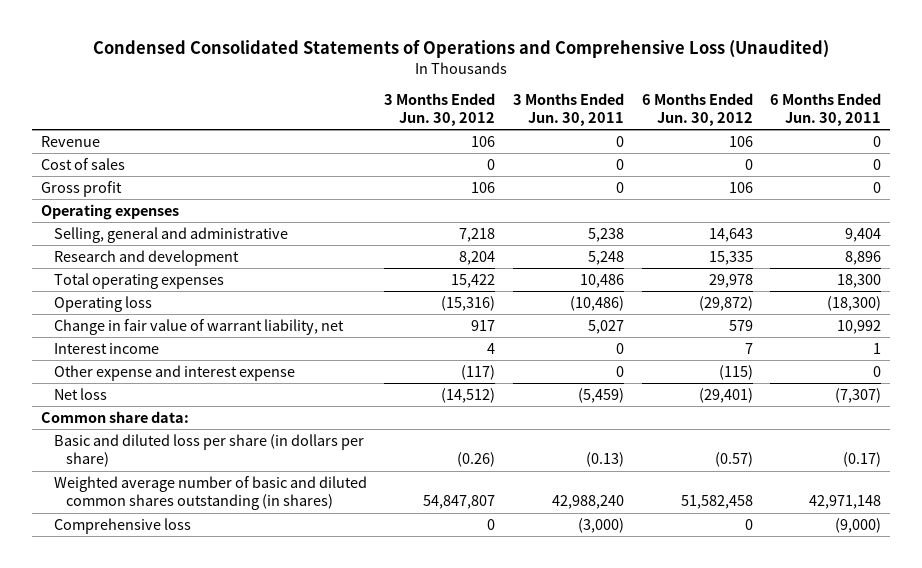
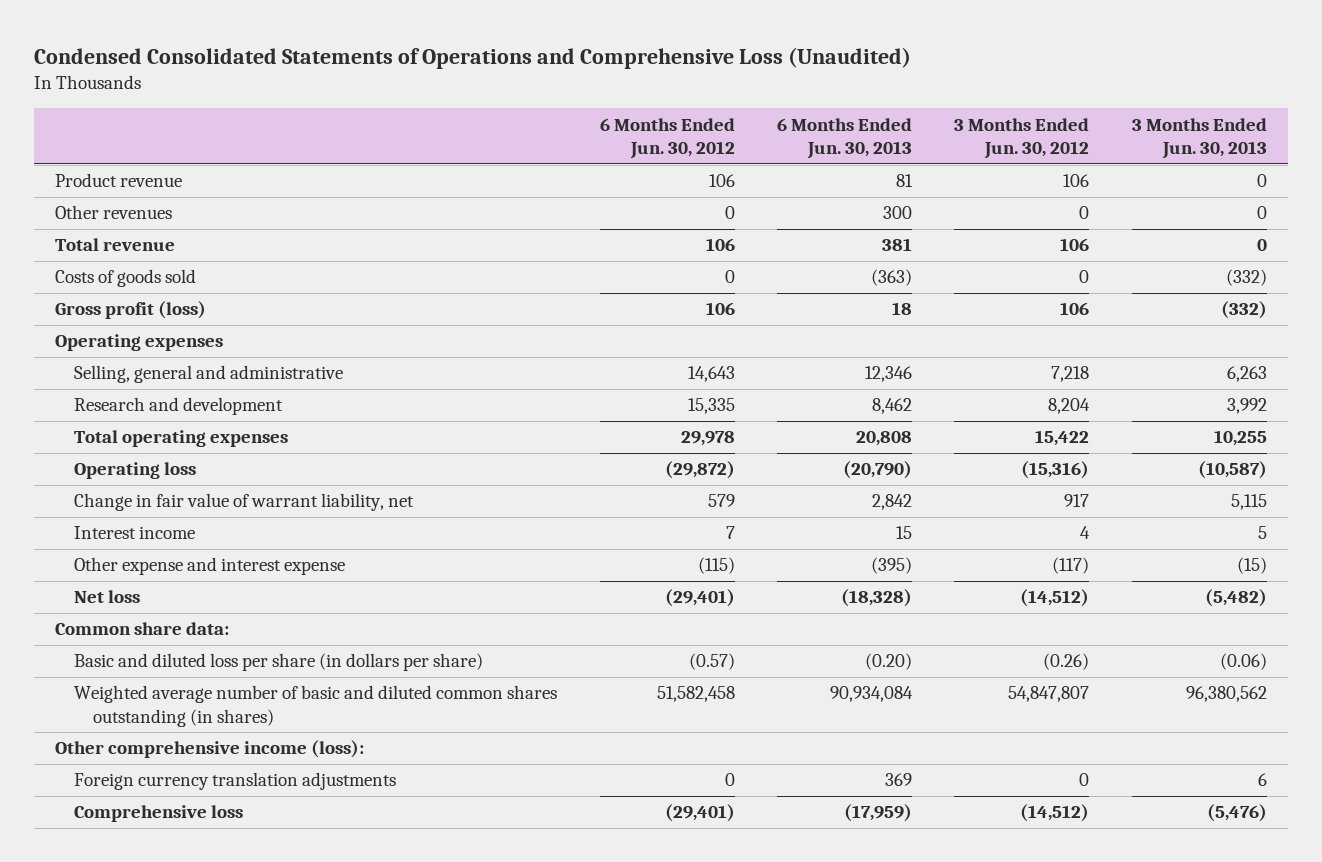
- | 3 Months Ended Jun. 30, 2012 | 3 Months Ended Jun. 30, 2011 | 6 Months Ended Jun. 30, 2012 | 6 Months Ended Jun. 30, 2011
+ | 6 Months Ended Jun. 30, 2012 | 6 Months Ended Jun. 30, 2013 | 3 Months Ended Jun. 30, 2012 | 3 Months Ended Jun. 30, 2013
- Revenue | 106 | 0 | 106 | 0
- Cost of sales | 0 | 0 | 0 | 0
- Gross profit | 106 | 0 | 106 | 0
+ Product revenue | 106 | 81 | 106 | 0
+ Other revenues | 0 | 300 | 0 | 0
+ Total revenue | 106 | 381 | 106 | 0
+ Costs of goods sold | 0 | (363) | 0 | (332)
+ Gross profit (loss) | 106 | 18 | 106 | (332)
- Comprehensive loss | 0 | (3,000) | 0 | (9,000)
+ Other comprehensive income (loss):
+ Foreign currency translation adjustments | 0 | 369 | 0 | 6
+ Comprehensive loss | (29,401) | (17,959) | (14,512) | (5,476)

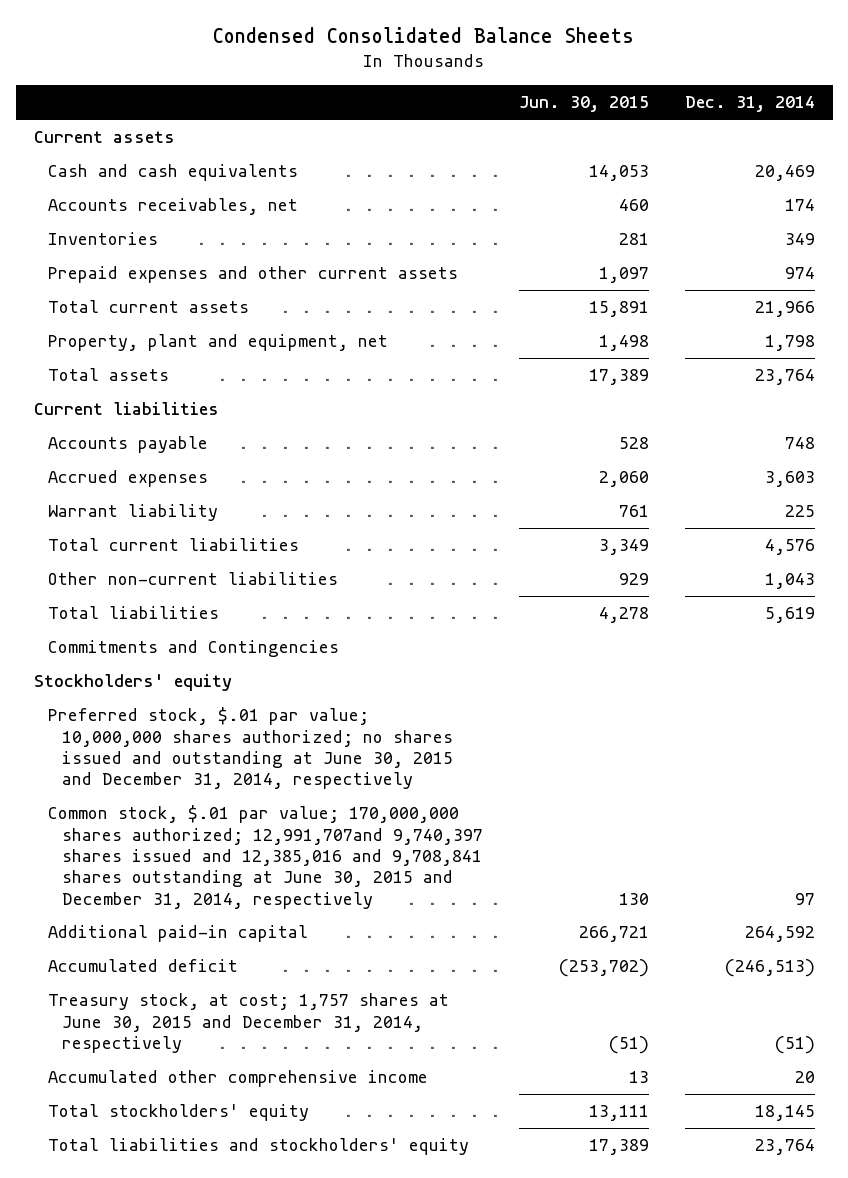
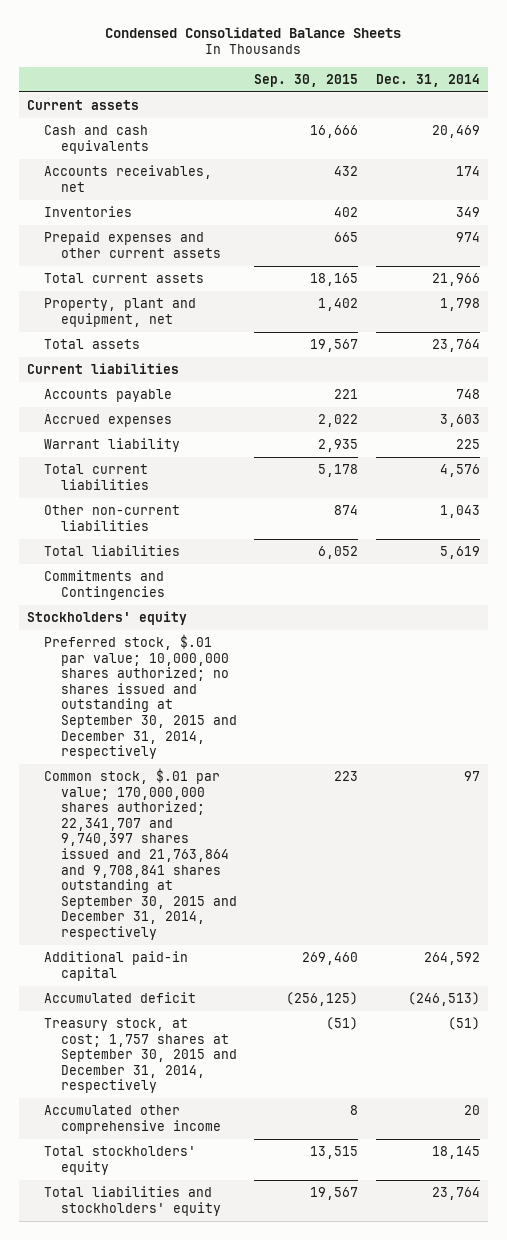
- | Jun. 30, 2015 | Dec. 31, 2014
+ | Sep. 30, 2015 | Dec. 31, 2014
- Preferred stock, $.01 par value; 10,000,000 shares authorized; no shares issued and outstanding at June 30, 2015 and December 31, 2014, respectively
- Common stock, $.01 par value; 170,000,000 shares authorized; 12,991,707and 9,740,397 shares issued and 12,385,016 and 9,708,841 shares outstanding at June 30, 2015 and December 31, 2014, respectively | 130 | 97
+ Preferred stock, $.01 par value; 10,000,000 shares authorized; no shares issued and outstanding at September 30, 2015 and December 31, 2014, respectively
+ Common stock, $.01 par value; 170,000,000 shares authorized; 22,341,707 and 9,740,397 shares issued and 21,763,864 and 9,708,841 shares outstanding at September 30, 2015 and December 31, 2014, respectively | 223 | 97
- Treasury stock, at cost; 1,757 shares at June 30, 2015 and December 31, 2014, respectively | (51) | (51)
+ Treasury stock, at cost; 1,757 shares at September 30, 2015 and December 31, 2014, respectively | (51) | (51)

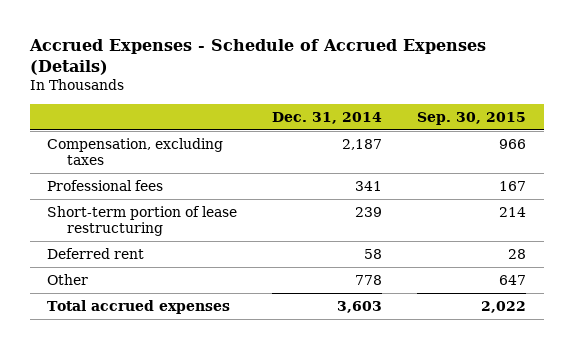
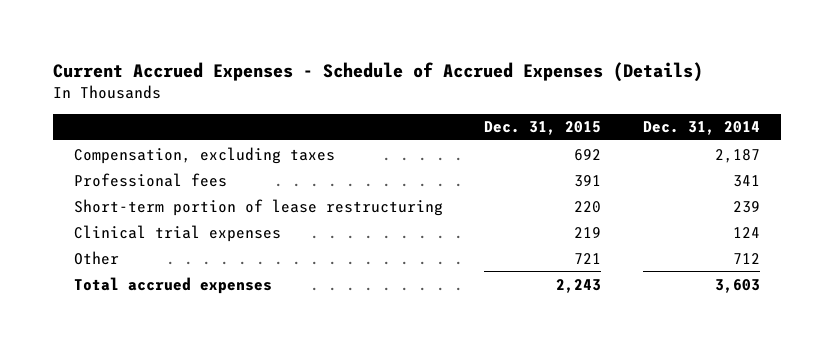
- Accrued Expenses - Schedule of Accrued Expenses (Details)
+ Current Accrued Expenses - Schedule of Accrued Expenses (Details)
- | Dec. 31, 2014 | Sep. 30, 2015
+ | Dec. 31, 2015 | Dec. 31, 2014
- Deferred rent | 58 | 28
- Other | 778 | 647
+ Clinical trial expenses | 219 | 124
+ Other | 721 | 712

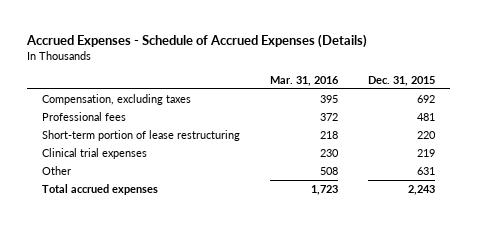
- Current Accrued Expenses - Schedule of Accrued Expenses (Details)
+ Accrued Expenses - Schedule of Accrued Expenses (Details)
- | Dec. 31, 2015 | Dec. 31, 2014
+ | Mar. 31, 2016 | Dec. 31, 2015
- Professional fees | 391 | 341
+ Professional fees | 372 | 481
- Other | 721 | 712
+ Other | 508 | 631

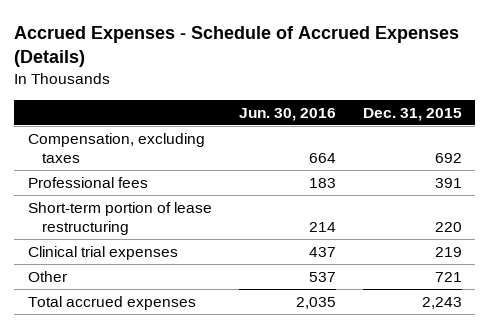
- | Mar. 31, 2016 | Dec. 31, 2015
+ | Jun. 30, 2016 | Dec. 31, 2015
- Professional fees | 372 | 481
+ Professional fees | 183 | 391
- Other | 508 | 631
+ Other | 537 | 721

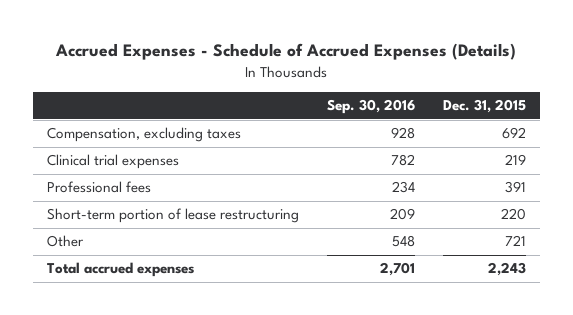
- | Jun. 30, 2016 | Dec. 31, 2015
+ | Sep. 30, 2016 | Dec. 31, 2015
moved up: Clinical trial expenses | 782 | 219

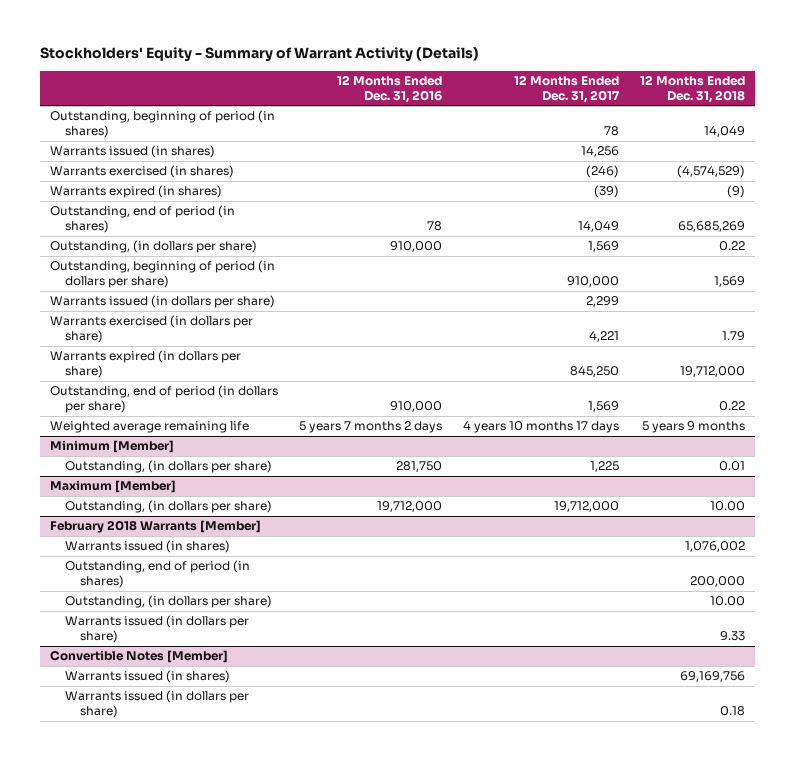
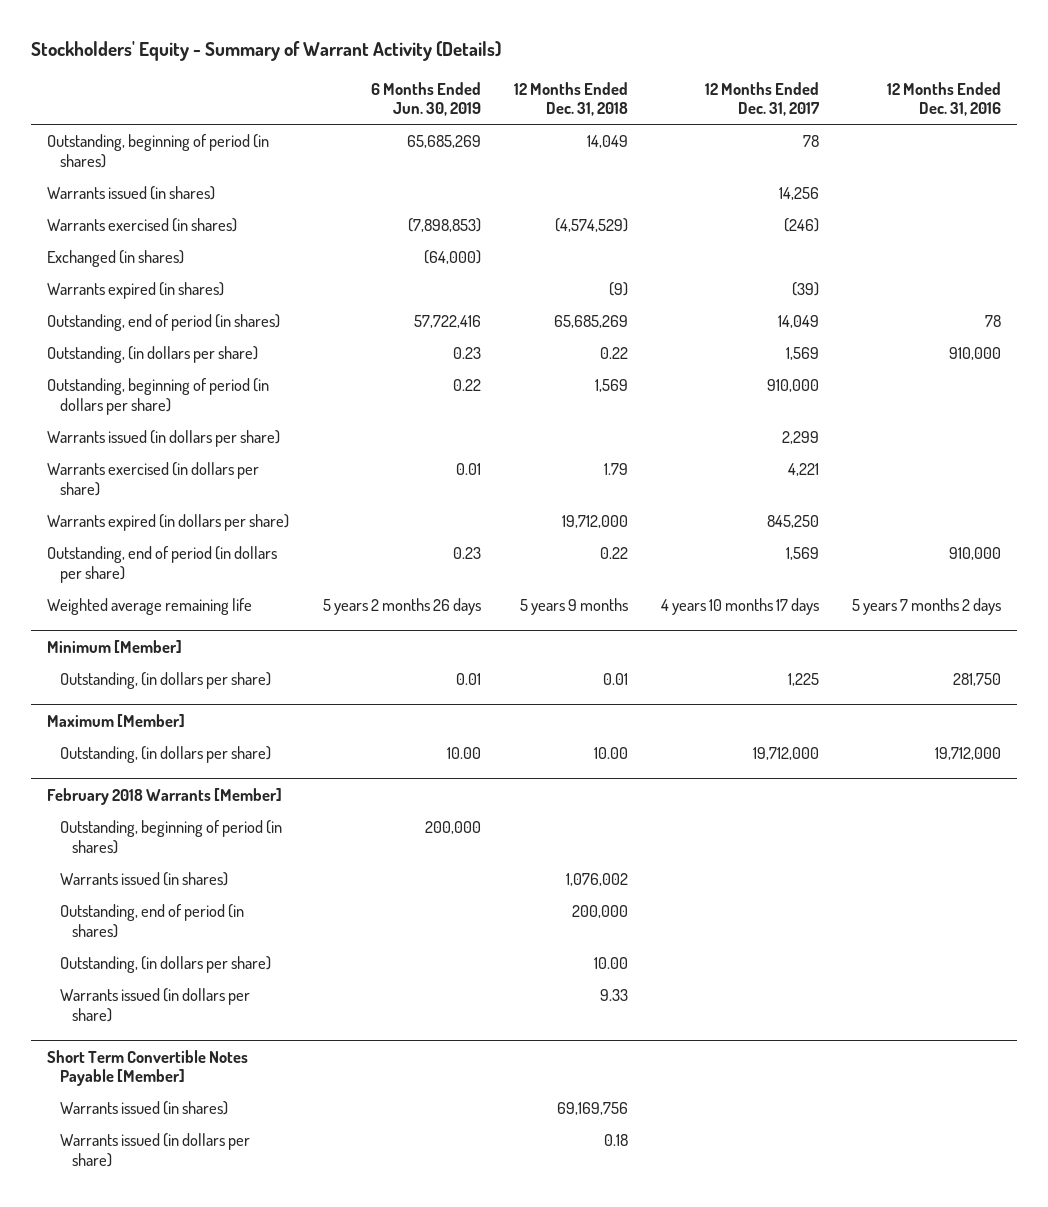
- | 12 Months Ended Dec. 31, 2016 | 12 Months Ended Dec. 31, 2017 | 12 Months Ended Dec. 31, 2018
+ | 6 Months Ended Jun. 30, 2019 | 12 Months Ended Dec. 31, 2018 | 12 Months Ended Dec. 31, 2017 | 12 Months Ended Dec. 31, 2016
+ Exchanged (in shares) | (64,000) | | |
@ February 2018 Warrants [Member]
+ Outstanding, beginning of period (in shares) | 200,000 | | |
- Convertible Notes [Member]
+ Short Term Convertible Notes Payable [Member]

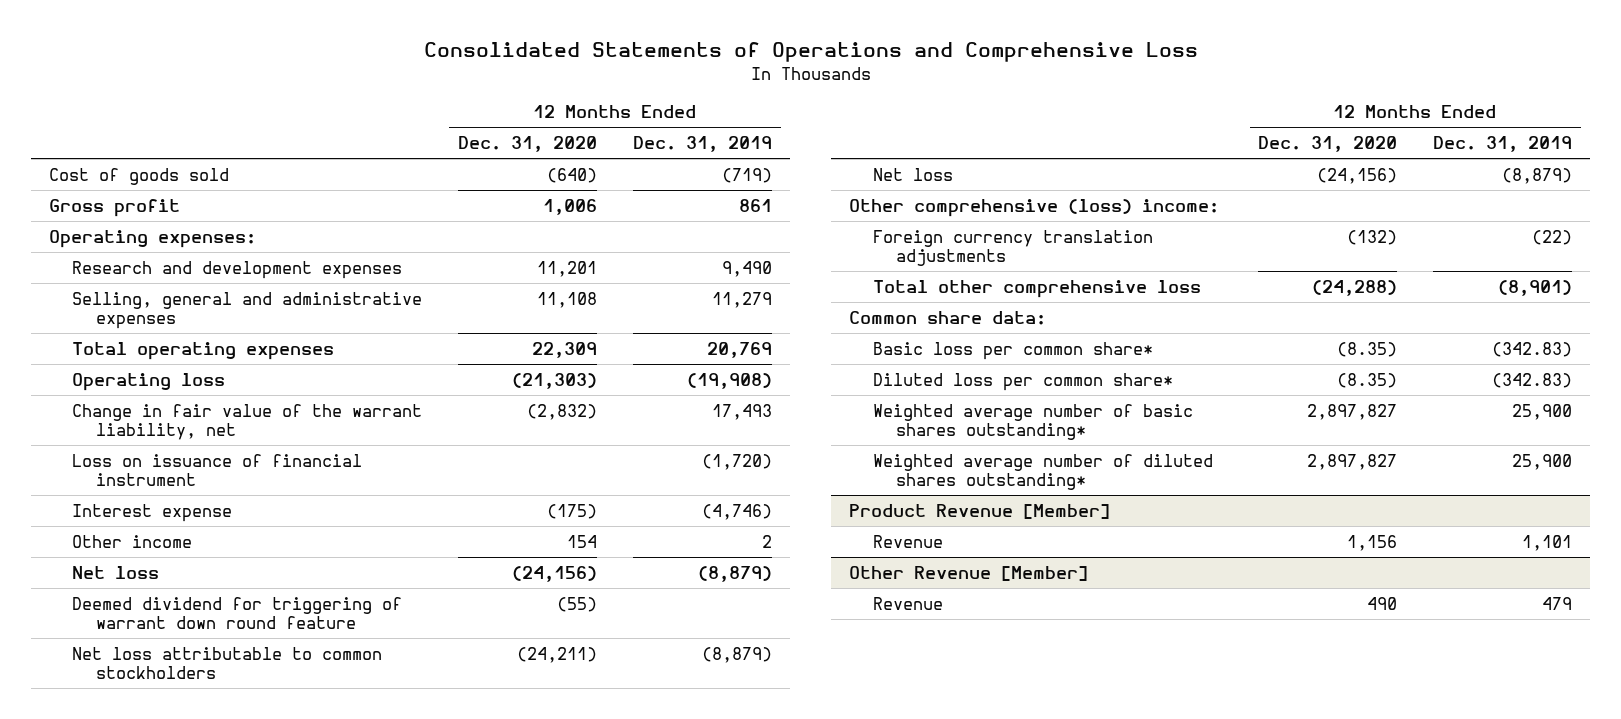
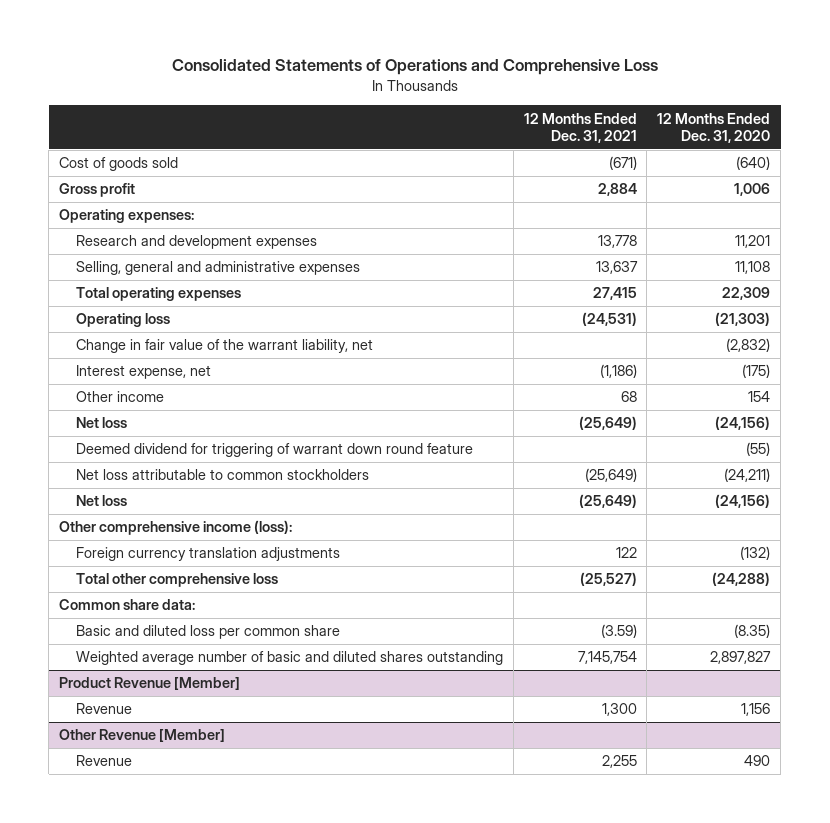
- | 12 Months Ended Dec. 31, 2020 | 12 Months Ended Dec. 31, 2019
+ | 12 Months Ended Dec. 31, 2021 | 12 Months Ended Dec. 31, 2020
- Loss on issuance of financial instrument | | (1,720)
- Interest expense | (175) | (4,746)
+ Interest expense, net | (1,186) | (175)
- Other comprehensive (loss) income:
+ Other comprehensive income (loss):
- Basic loss per common share* | (8.35) | (342.83)
- Diluted loss per common share* | (8.35) | (342.83)
- Weighted average number of basic shares outstanding* | 2,897,827 | 25,900
- Weighted average number of diluted shares outstanding* | 2,897,827 | 25,900
+ Basic and diluted loss per common share | (3.59) | (8.35)
+ Weighted average number of basic and diluted shares outstanding | 7,145,754 | 2,897,827

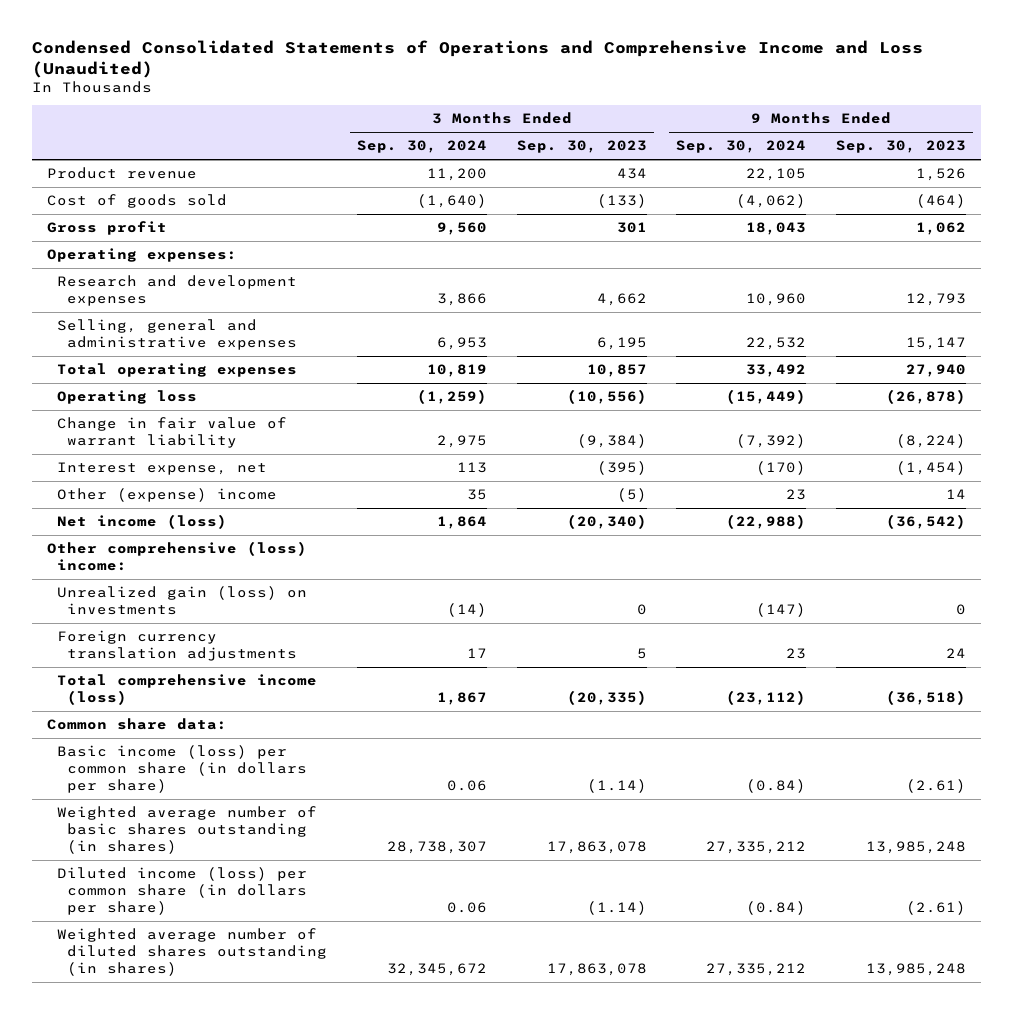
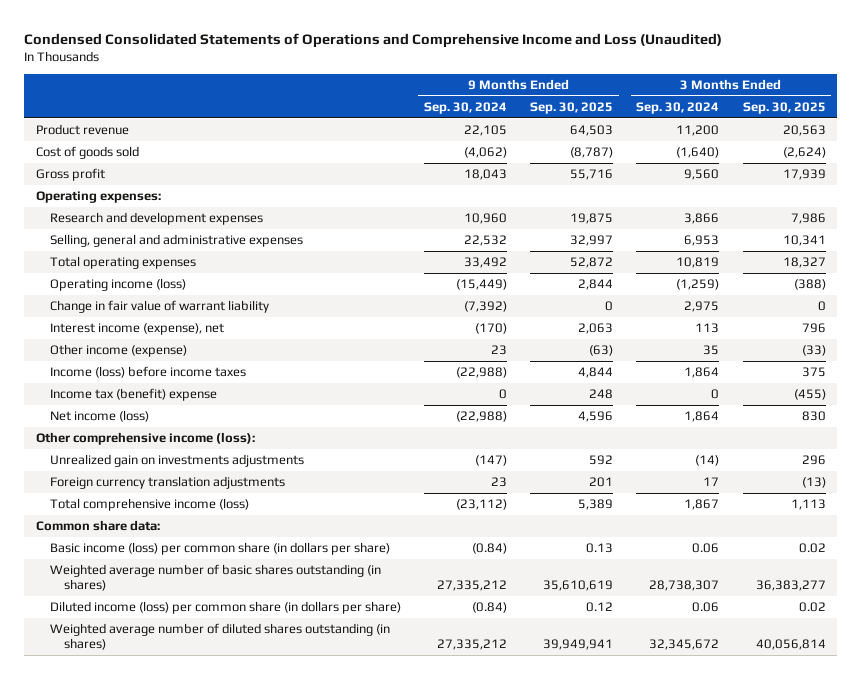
- | 3 Months Ended Sep. 30, 2024 | 3 Months Ended Sep. 30, 2023 | 9 Months Ended Sep. 30, 2024 | 9 Months Ended Sep. 30, 2023
+ | 9 Months Ended Sep. 30, 2024 | 9 Months Ended Sep. 30, 2025 | 3 Months Ended Sep. 30, 2024 | 3 Months Ended Sep. 30, 2025
- Operating loss | (1,259) | (10,556) | (15,449) | (26,878)
+ Operating income (loss) | (15,449) | 2,844 | (1,259) | (388)
- Interest expense, net | 113 | (395) | (170) | (1,454)
- Other (expense) income | 35 | (5) | 23 | 14
+ Interest income (expense), net | (170) | 2,063 | 113 | 796
+ Other income (expense) | 23 | (63) | 35 | (33)
+ Income (loss) before income taxes | (22,988) | 4,844 | 1,864 | 375
+ Income tax (benefit) expense | 0 | 248 | 0 | (455)
- Other comprehensive (loss) income:
- Unrealized gain (loss) on investments | (14) | 0 | (147) | 0
+ Other comprehensive income (loss):
+ Unrealized gain on investments adjustments | (147) | 592 | (14) | 296

